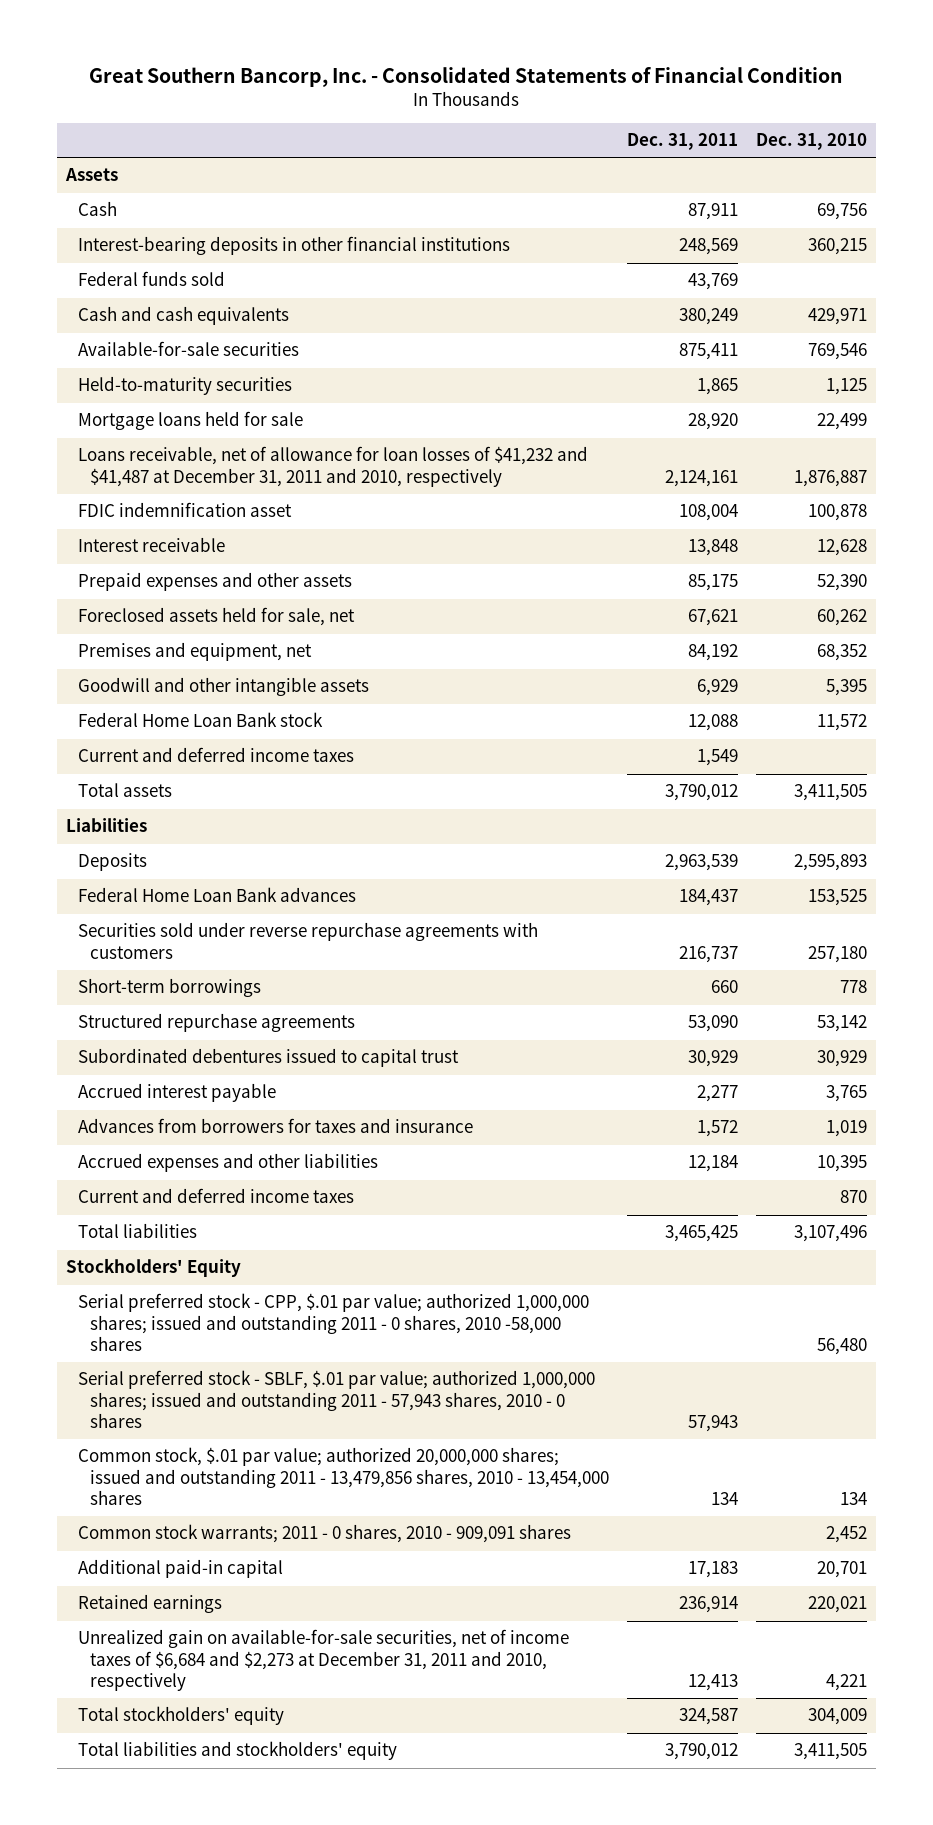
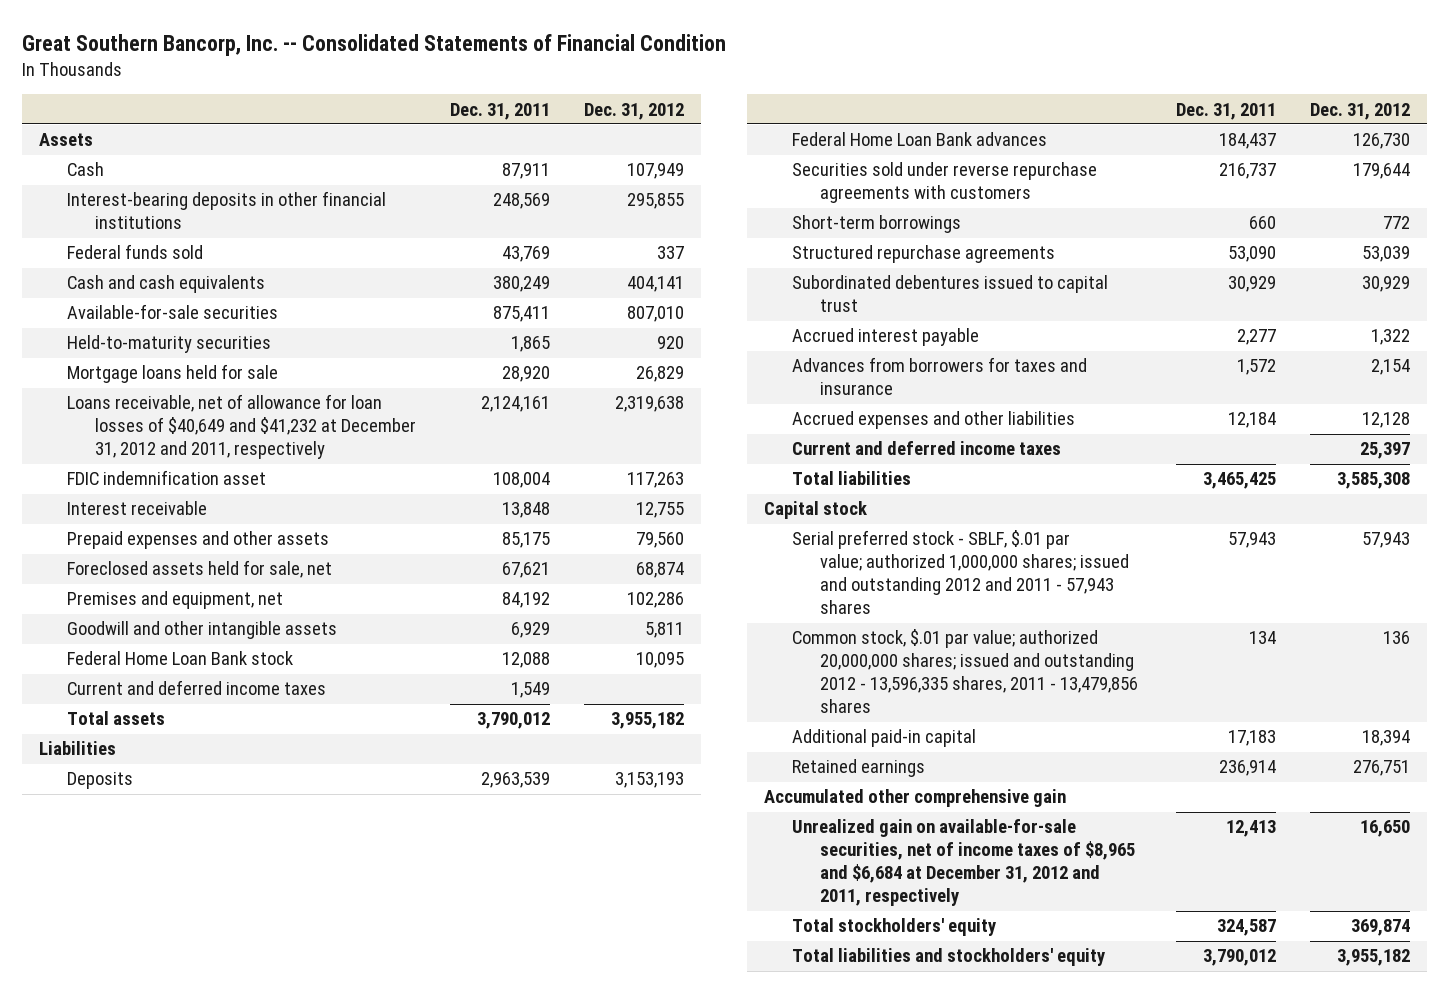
- Great Southern Bancorp, Inc. - Consolidated Statements of Financial Condition
+ Great Southern Bancorp, Inc. -- Consolidated Statements of Financial Condition
- | Dec. 31, 2011 | Dec. 31, 2010
+ | Dec. 31, 2011 | Dec. 31, 2012
- Loans receivable, net of allowance for loan losses of $41,232 and $41,487 at December 31, 2011 and 2010, respectively | 2,124,161 | 1,876,887
+ Loans receivable, net of allowance for loan losses of $40,649 and $41,232 at December 31, 2012 and 2011, respectively | 2,124,161 | 2,319,638
- Stockholders' Equity
- Serial preferred stock - CPP, $.01 par value; authorized 1,000,000 shares; issued and outstanding 2011 - 0 shares, 2010 -58,000 shares | | 56,480
- Serial preferred stock - SBLF, $.01 par value; authorized 1,000,000 shares; issued and outstanding 2011 - 57,943 shares, 2010 - 0 shares | 57,943 |
- Common stock, $.01 par value; authorized 20,000,000 shares; issued and outstanding 2011 - 13,479,856 shares, 2010 - 13,454,000 shares | 134 | 134
- Common stock warrants; 2011 - 0 shares, 2010 - 909,091 shares | | 2,452
+ Capital stock
+ Serial preferred stock - SBLF, $.01 par value; authorized 1,000,000 shares; issued and outstanding 2012 and 2011 - 57,943 shares | 57,943 | 57,943
+ Common stock, $.01 par value; authorized 20,000,000 shares; issued and outstanding 2012 - 13,596,335 shares, 2011 - 13,479,856 shares | 134 | 136
- Unrealized gain on available-for-sale securities, net of income taxes of $6,684 and $2,273 at December 31, 2011 and 2010, respectively | 12,413 | 4,221
+ Accumulated other comprehensive gain
+ Unrealized gain on available-for-sale securities, net of income taxes of $8,965 and $6,684 at December 31, 2012 and 2011, respectively | 12,413 | 16,650

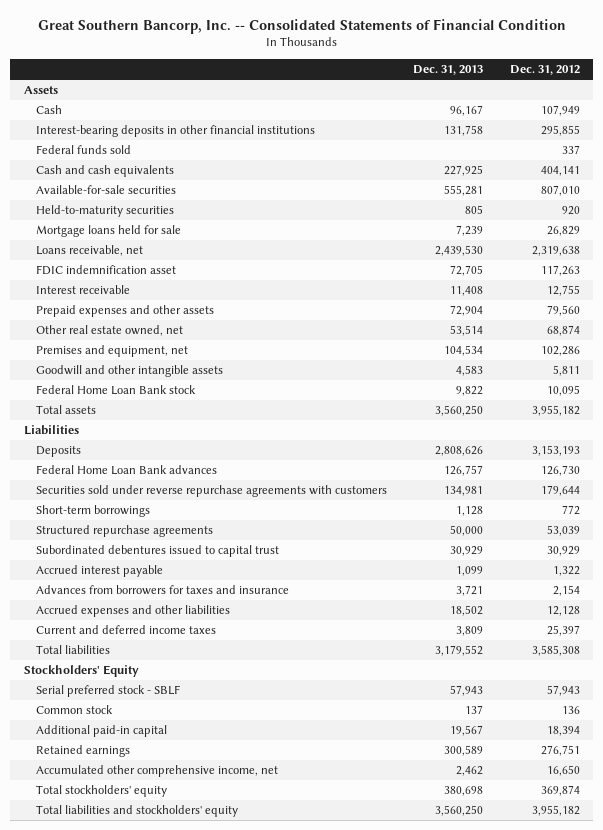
- | Dec. 31, 2011 | Dec. 31, 2012
+ | Dec. 31, 2013 | Dec. 31, 2012
- Loans receivable, net of allowance for loan losses of $40,649 and $41,232 at December 31, 2012 and 2011, respectively | 2,124,161 | 2,319,638
+ Loans receivable, net | 2,439,530 | 2,319,638
- Foreclosed assets held for sale, net | 67,621 | 68,874
+ Other real estate owned, net | 53,514 | 68,874
- Current and deferred income taxes | 1,549 |
- Capital stock
- Serial preferred stock - SBLF, $.01 par value; authorized 1,000,000 shares; issued and outstanding 2012 and 2011 - 57,943 shares | 57,943 | 57,943
- Common stock, $.01 par value; authorized 20,000,000 shares; issued and outstanding 2012 - 13,596,335 shares, 2011 - 13,479,856 shares | 134 | 136
+ Stockholders' Equity
+ Serial preferred stock - SBLF | 57,943 | 57,943
+ Common stock | 137 | 136
- Accumulated other comprehensive gain
- Unrealized gain on available-for-sale securities, net of income taxes of $8,965 and $6,684 at December 31, 2012 and 2011, respectively | 12,413 | 16,650
+ Accumulated other comprehensive income, net | 2,462 | 16,650

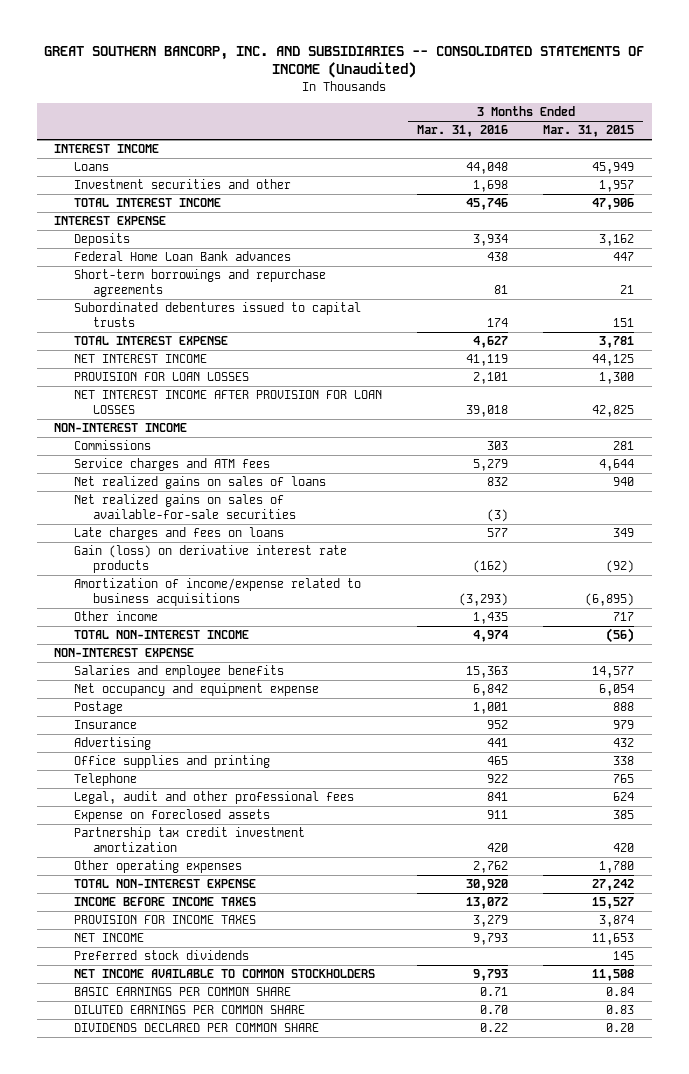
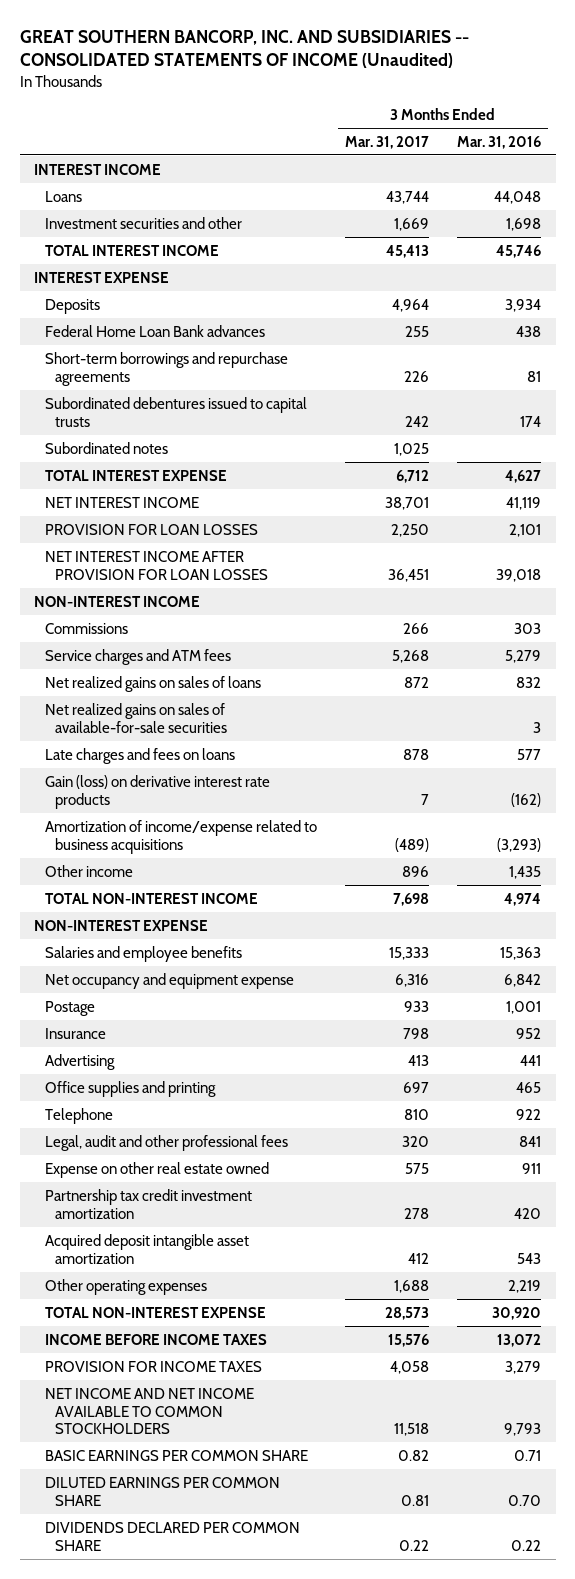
- | 3 Months Ended Mar. 31, 2016 | 3 Months Ended Mar. 31, 2015
+ | 3 Months Ended Mar. 31, 2017 | 3 Months Ended Mar. 31, 2016
+ Subordinated notes | 1,025 |
- Net realized gains on sales of available-for-sale securities | (3) |
+ Net realized gains on sales of available-for-sale securities | | 3
- Expense on foreclosed assets | 911 | 385
+ Expense on other real estate owned | 575 | 911
- Other operating expenses | 2,762 | 1,780
+ Acquired deposit intangible asset amortization | 412 | 543
+ Other operating expenses | 1,688 | 2,219
- NET INCOME | 9,793 | 11,653
- Preferred stock dividends | | 145
- NET INCOME AVAILABLE TO COMMON STOCKHOLDERS | 9,793 | 11,508
+ NET INCOME AND NET INCOME AVAILABLE TO COMMON STOCKHOLDERS | 11,518 | 9,793

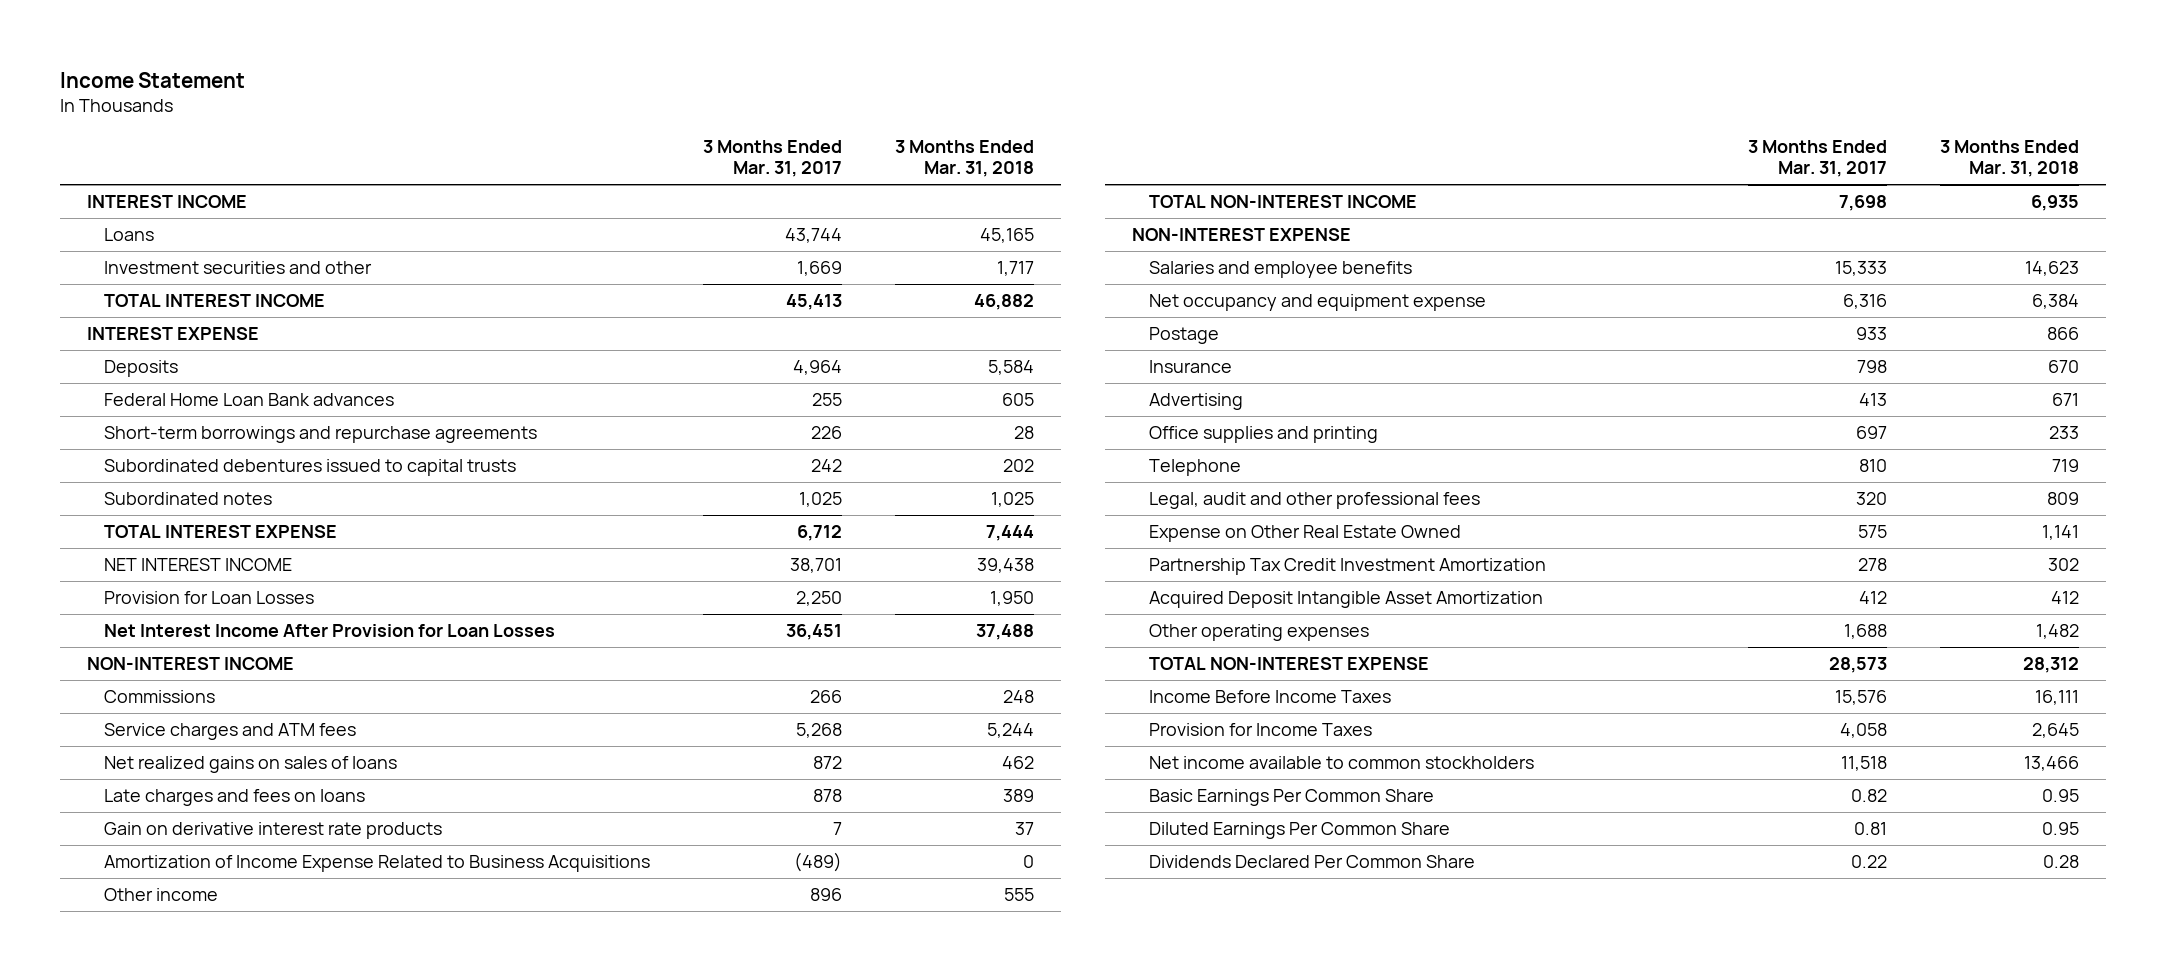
- GREAT SOUTHERN BANCORP, INC. AND SUBSIDIARIES -- CONSOLIDATED STATEMENTS OF INCOME (Unaudited)
+ Income Statement
- | 3 Months Ended Mar. 31, 2017 | 3 Months Ended Mar. 31, 2016
+ | 3 Months Ended Mar. 31, 2017 | 3 Months Ended Mar. 31, 2018
- PROVISION FOR LOAN LOSSES | 2,250 | 2,101
- NET INTEREST INCOME AFTER PROVISION FOR LOAN LOSSES | 36,451 | 39,018
+ Provision for Loan Losses | 2,250 | 1,950
+ Net Interest Income After Provision for Loan Losses | 36,451 | 37,488
- Net realized gains on sales of available-for-sale securities | | 3
- Gain (loss) on derivative interest rate products | 7 | (162)
- Amortization of income/expense related to business acquisitions | (489) | (3,293)
+ Gain on derivative interest rate products | 7 | 37
+ Amortization of Income Expense Related to Business Acquisitions | (489) | 0
- Expense on other real estate owned | 575 | 911
- Partnership tax credit investment amortization | 278 | 420
- Acquired deposit intangible asset amortization | 412 | 543
+ Expense on Other Real Estate Owned | 575 | 1,141
+ Partnership Tax Credit Investment Amortization | 278 | 302
+ Acquired Deposit Intangible Asset Amortization | 412 | 412
- INCOME BEFORE INCOME TAXES | 15,576 | 13,072
- PROVISION FOR INCOME TAXES | 4,058 | 3,279
- NET INCOME AND NET INCOME AVAILABLE TO COMMON STOCKHOLDERS | 11,518 | 9,793
- BASIC EARNINGS PER COMMON SHARE | 0.82 | 0.71
- DILUTED EARNINGS PER COMMON SHARE | 0.81 | 0.70
- DIVIDENDS DECLARED PER COMMON SHARE | 0.22 | 0.22
+ Income Before Income Taxes | 15,576 | 16,111
+ Provision for Income Taxes | 4,058 | 2,645
+ Net income available to common stockholders | 11,518 | 13,466
+ Basic Earnings Per Common Share | 0.82 | 0.95
+ Diluted Earnings Per Common Share | 0.81 | 0.95
+ Dividends Declared Per Common Share | 0.22 | 0.28

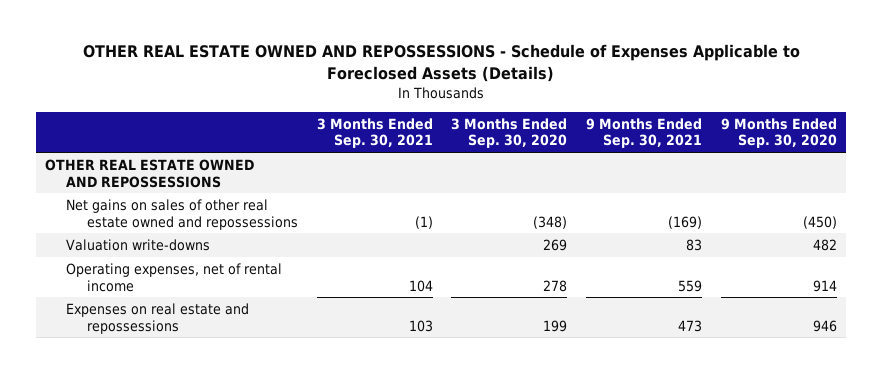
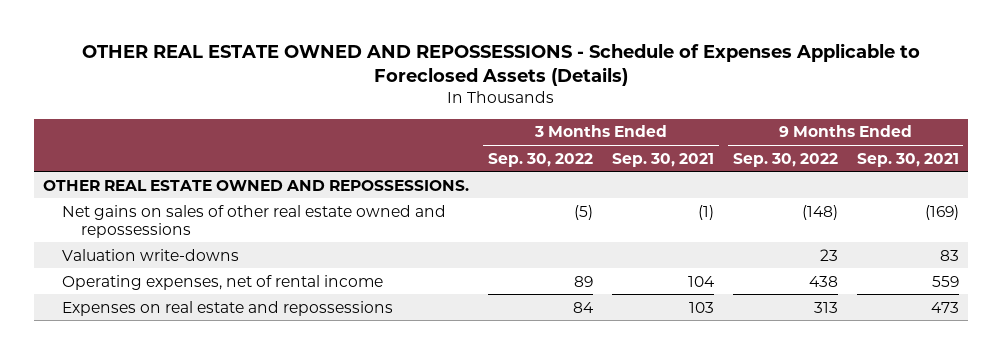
- | 3 Months Ended Sep. 30, 2021 | 3 Months Ended Sep. 30, 2020 | 9 Months Ended Sep. 30, 2021 | 9 Months Ended Sep. 30, 2020
+ | 3 Months Ended Sep. 30, 2022 | 3 Months Ended Sep. 30, 2021 | 9 Months Ended Sep. 30, 2022 | 9 Months Ended Sep. 30, 2021
- OTHER REAL ESTATE OWNED AND REPOSSESSIONS
+ OTHER REAL ESTATE OWNED AND REPOSSESSIONS.

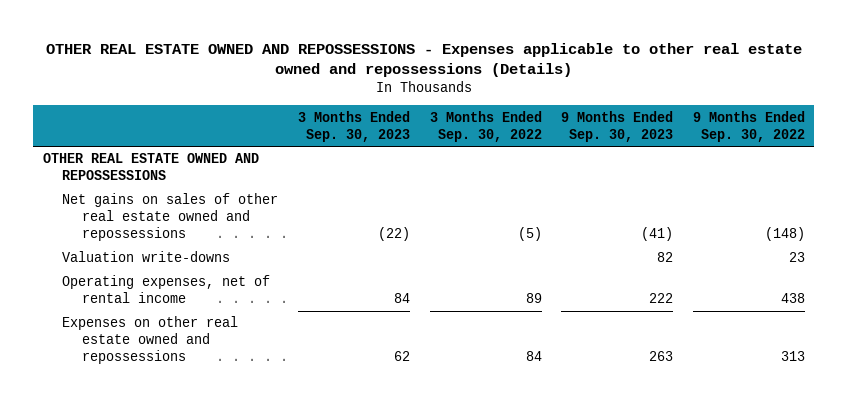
- OTHER REAL ESTATE OWNED AND REPOSSESSIONS - Schedule of Expenses Applicable to Foreclosed Assets (Details)
+ OTHER REAL ESTATE OWNED AND REPOSSESSIONS - Expenses applicable to other real estate owned and repossessions (Details)
- | 3 Months Ended Sep. 30, 2022 | 3 Months Ended Sep. 30, 2021 | 9 Months Ended Sep. 30, 2022 | 9 Months Ended Sep. 30, 2021
+ | 3 Months Ended Sep. 30, 2023 | 3 Months Ended Sep. 30, 2022 | 9 Months Ended Sep. 30, 2023 | 9 Months Ended Sep. 30, 2022
- OTHER REAL ESTATE OWNED AND REPOSSESSIONS.
+ OTHER REAL ESTATE OWNED AND REPOSSESSIONS
- Expenses on real estate and repossessions | 84 | 103 | 313 | 473
+ Expenses on other real estate owned and repossessions | 62 | 84 | 263 | 313

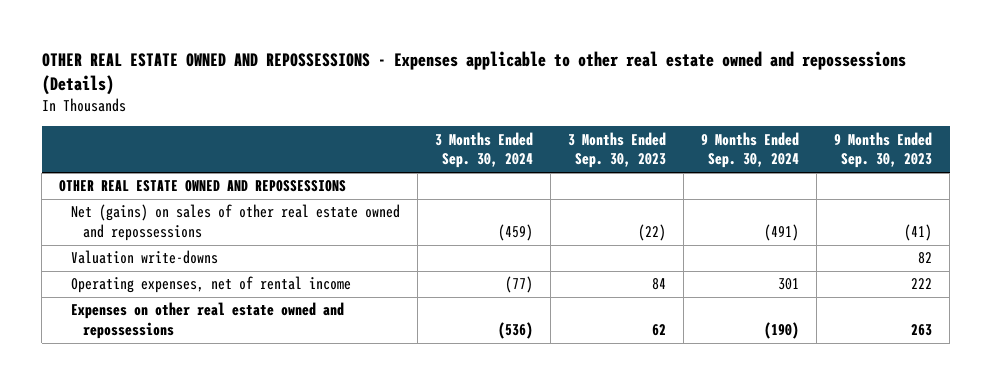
- | 3 Months Ended Sep. 30, 2023 | 3 Months Ended Sep. 30, 2022 | 9 Months Ended Sep. 30, 2023 | 9 Months Ended Sep. 30, 2022
+ | 3 Months Ended Sep. 30, 2024 | 3 Months Ended Sep. 30, 2023 | 9 Months Ended Sep. 30, 2024 | 9 Months Ended Sep. 30, 2023
- Net gains on sales of other real estate owned and repossessions | (22) | (5) | (41) | (148)
+ Net (gains) on sales of other real estate owned and repossessions | (459) | (22) | (491) | (41)

